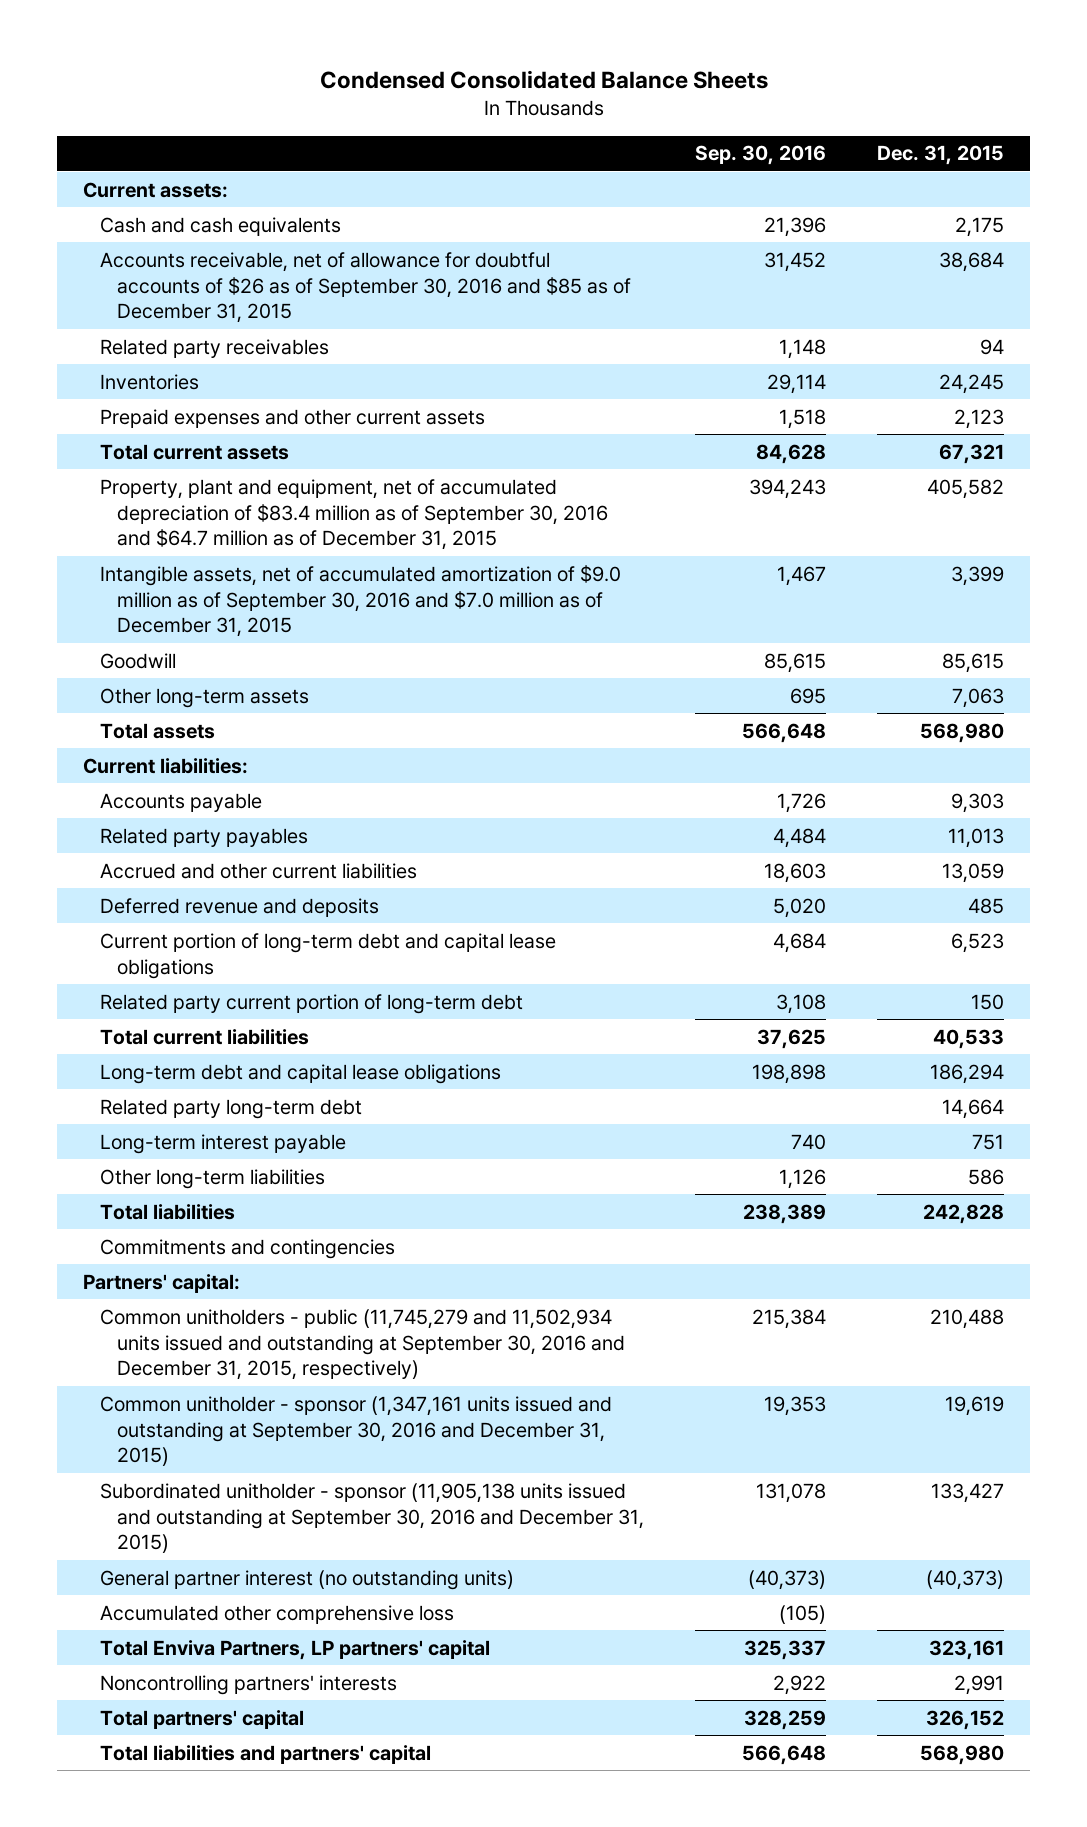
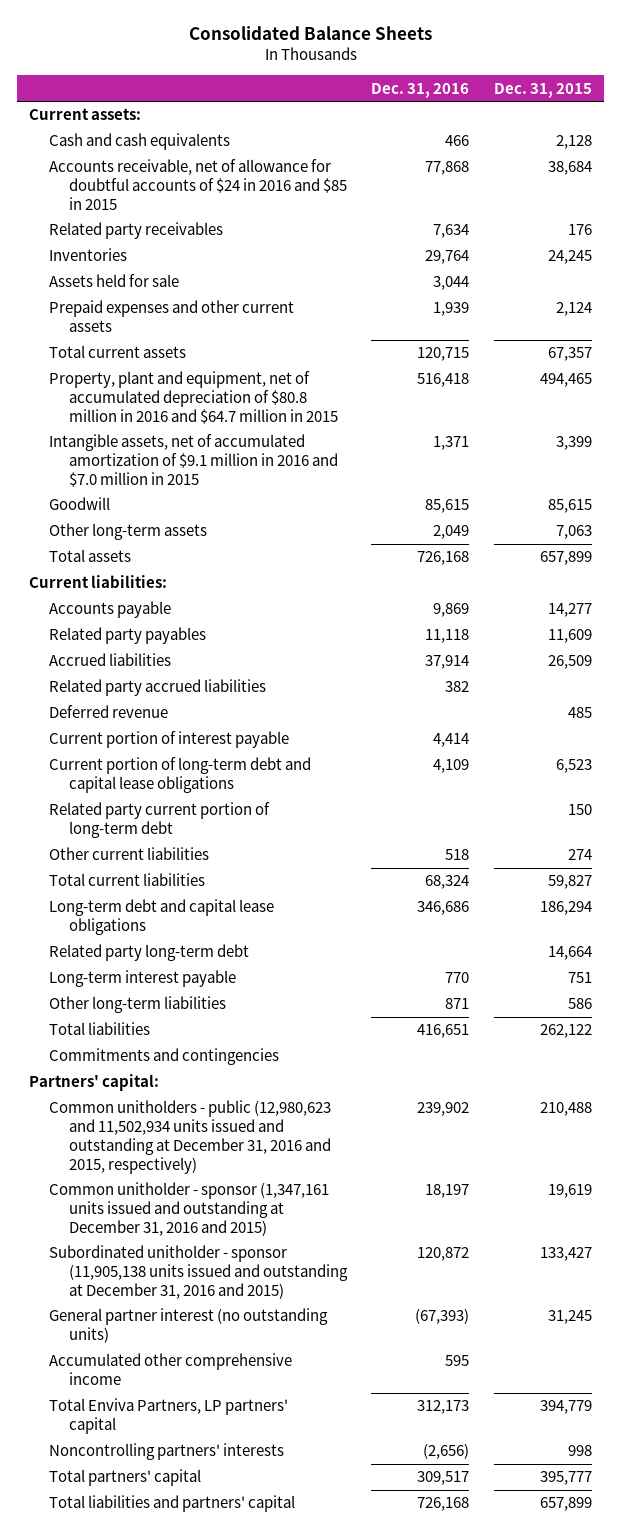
- Condensed Consolidated Balance Sheets
+ Consolidated Balance Sheets
- | Sep. 30, 2016 | Dec. 31, 2015
+ | Dec. 31, 2016 | Dec. 31, 2015
- Cash and cash equivalents | 21,396 | 2,175
- Accounts receivable, net of allowance for doubtful accounts of $26 as of September 30, 2016 and $85 as of December 31, 2015 | 31,452 | 38,684
- Related party receivables | 1,148 | 94
+ Cash and cash equivalents | 466 | 2,128
+ Accounts receivable, net of allowance for doubtful accounts of $24 in 2016 and $85 in 2015 | 77,868 | 38,684
+ Related party receivables | 7,634 | 176
- Prepaid expenses and other current assets | 1,518 | 2,123
- Total current assets | 84,628 | 67,321
- Property, plant and equipment, net of accumulated depreciation of $83.4 million as of September 30, 2016 and $64.7 million as of December 31, 2015 | 394,243 | 405,582
- Intangible assets, net of accumulated amortization of $9.0 million as of September 30, 2016 and $7.0 million as of December 31, 2015 | 1,467 | 3,399
+ Assets held for sale | 3,044 |
+ Prepaid expenses and other current assets | 1,939 | 2,124
+ Total current assets | 120,715 | 67,357
+ Property, plant and equipment, net of accumulated depreciation of $80.8 million in 2016 and $64.7 million in 2015 | 516,418 | 494,465
+ Intangible assets, net of accumulated amortization of $9.1 million in 2016 and $7.0 million in 2015 | 1,371 | 3,399
- Total assets | 566,648 | 568,980
+ Total assets | 726,168 | 657,899
- Accounts payable | 1,726 | 9,303
- Related party payables | 4,484 | 11,013
- Accrued and other current liabilities | 18,603 | 13,059
- Deferred revenue and deposits | 5,020 | 485
+ Accounts payable | 9,869 | 14,277
+ Related party payables | 11,118 | 11,609
+ Accrued liabilities | 37,914 | 26,509
+ Related party accrued liabilities | 382 |
+ Deferred revenue | | 485
+ Current portion of interest payable | 4,414 |
- Total current liabilities | 37,625 | 40,533
+ Other current liabilities | 518 | 274
+ Total current liabilities | 68,324 | 59,827
- Total liabilities | 238,389 | 242,828
+ Total liabilities | 416,651 | 262,122
- Common unitholders - public (11,745,279 and 11,502,934 units issued and outstanding at September 30, 2016 and December 31, 2015, respectively) | 215,384 | 210,488
- Common unitholder - sponsor (1,347,161 units issued and outstanding at September 30, 2016 and December 31, 2015) | 19,353 | 19,619
- Subordinated unitholder - sponsor (11,905,138 units issued and outstanding at September 30, 2016 and December 31, 2015) | 131,078 | 133,427
- General partner interest (no outstanding units) | (40,373) | (40,373)
- Accumulated other comprehensive loss | (105) |
- Total Enviva Partners, LP partners' capital | 325,337 | 323,161
- Noncontrolling partners' interests | 2,922 | 2,991
- Total partners' capital | 328,259 | 326,152
- Total liabilities and partners' capital | 566,648 | 568,980
+ Common unitholders - public (12,980,623 and 11,502,934 units issued and outstanding at December 31, 2016 and 2015, respectively) | 239,902 | 210,488
+ Common unitholder - sponsor (1,347,161 units issued and outstanding at December 31, 2016 and 2015) | 18,197 | 19,619
+ Subordinated unitholder - sponsor (11,905,138 units issued and outstanding at December 31, 2016 and 2015) | 120,872 | 133,427
+ General partner interest (no outstanding units) | (67,393) | 31,245
+ Accumulated other comprehensive income | 595 |
+ Total Enviva Partners, LP partners' capital | 312,173 | 394,779
+ Noncontrolling partners' interests | (2,656) | 998
+ Total partners' capital | 309,517 | 395,777
+ Total liabilities and partners' capital | 726,168 | 657,899

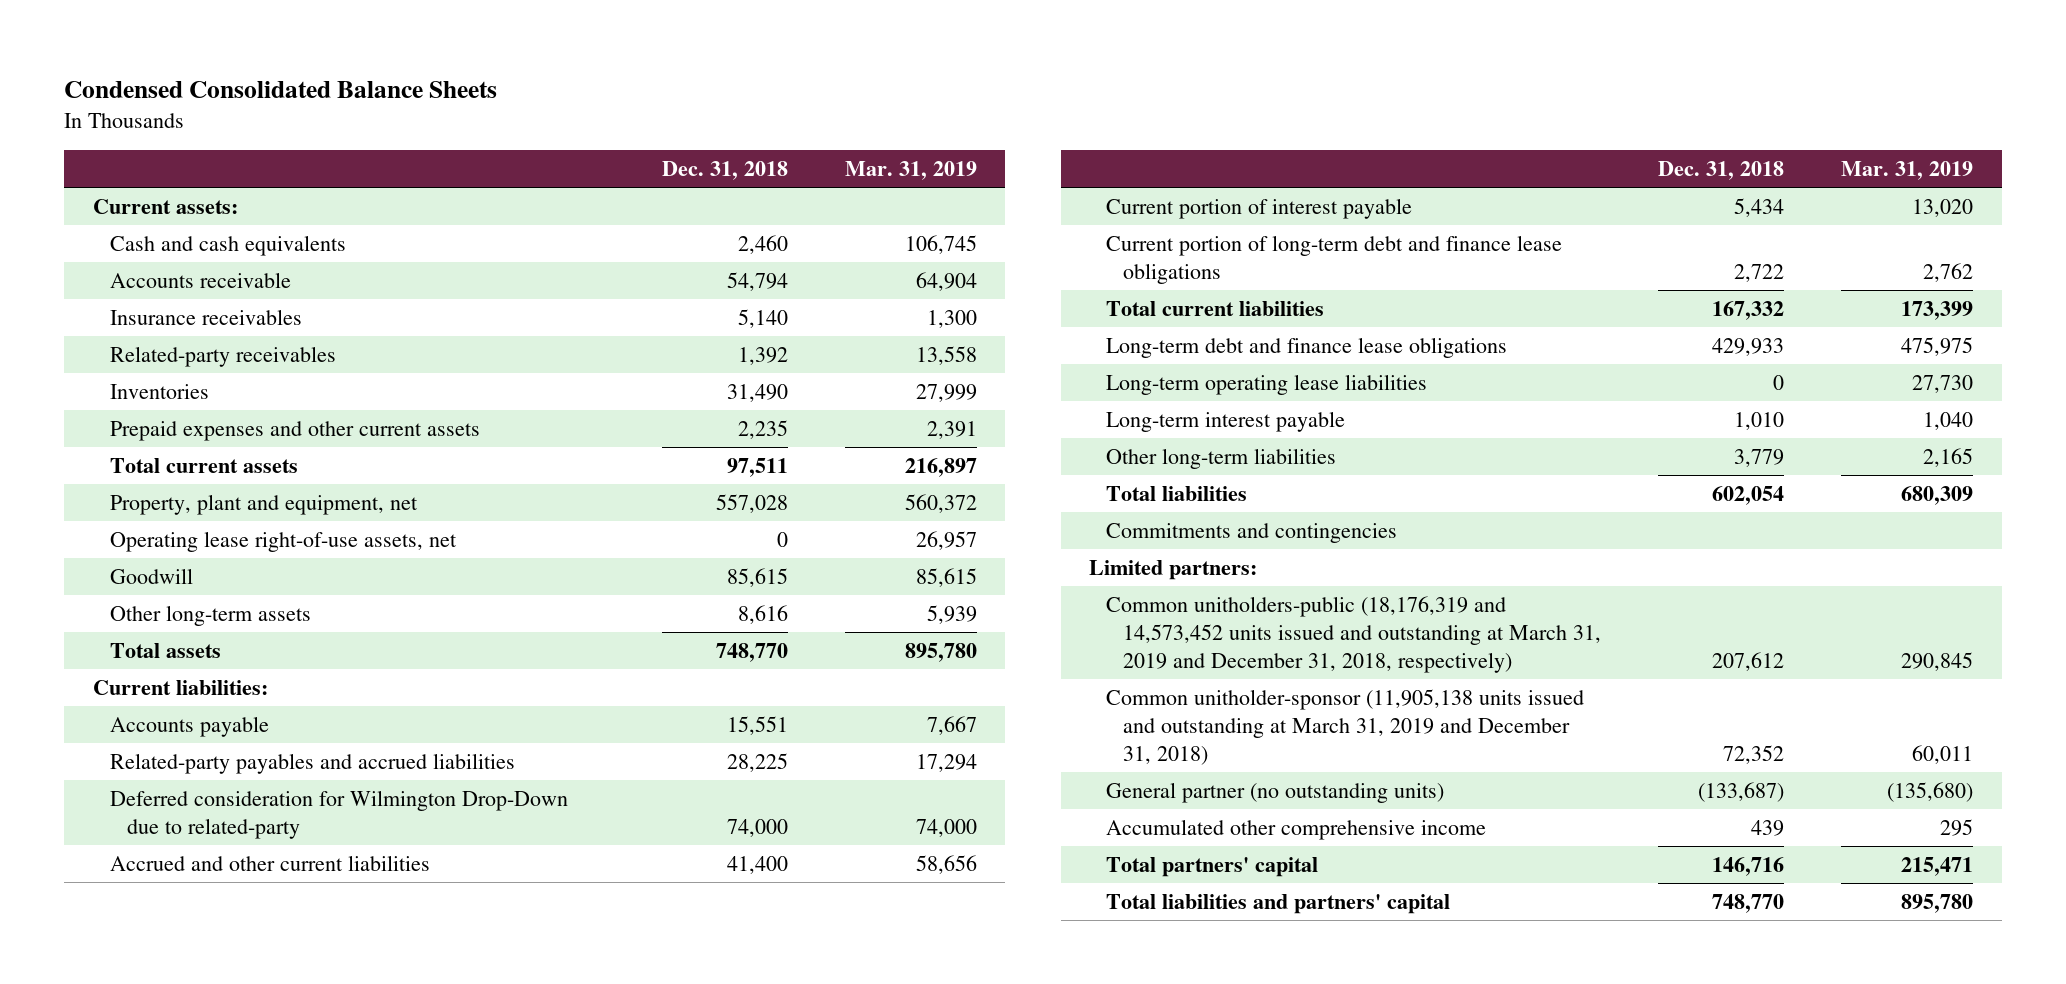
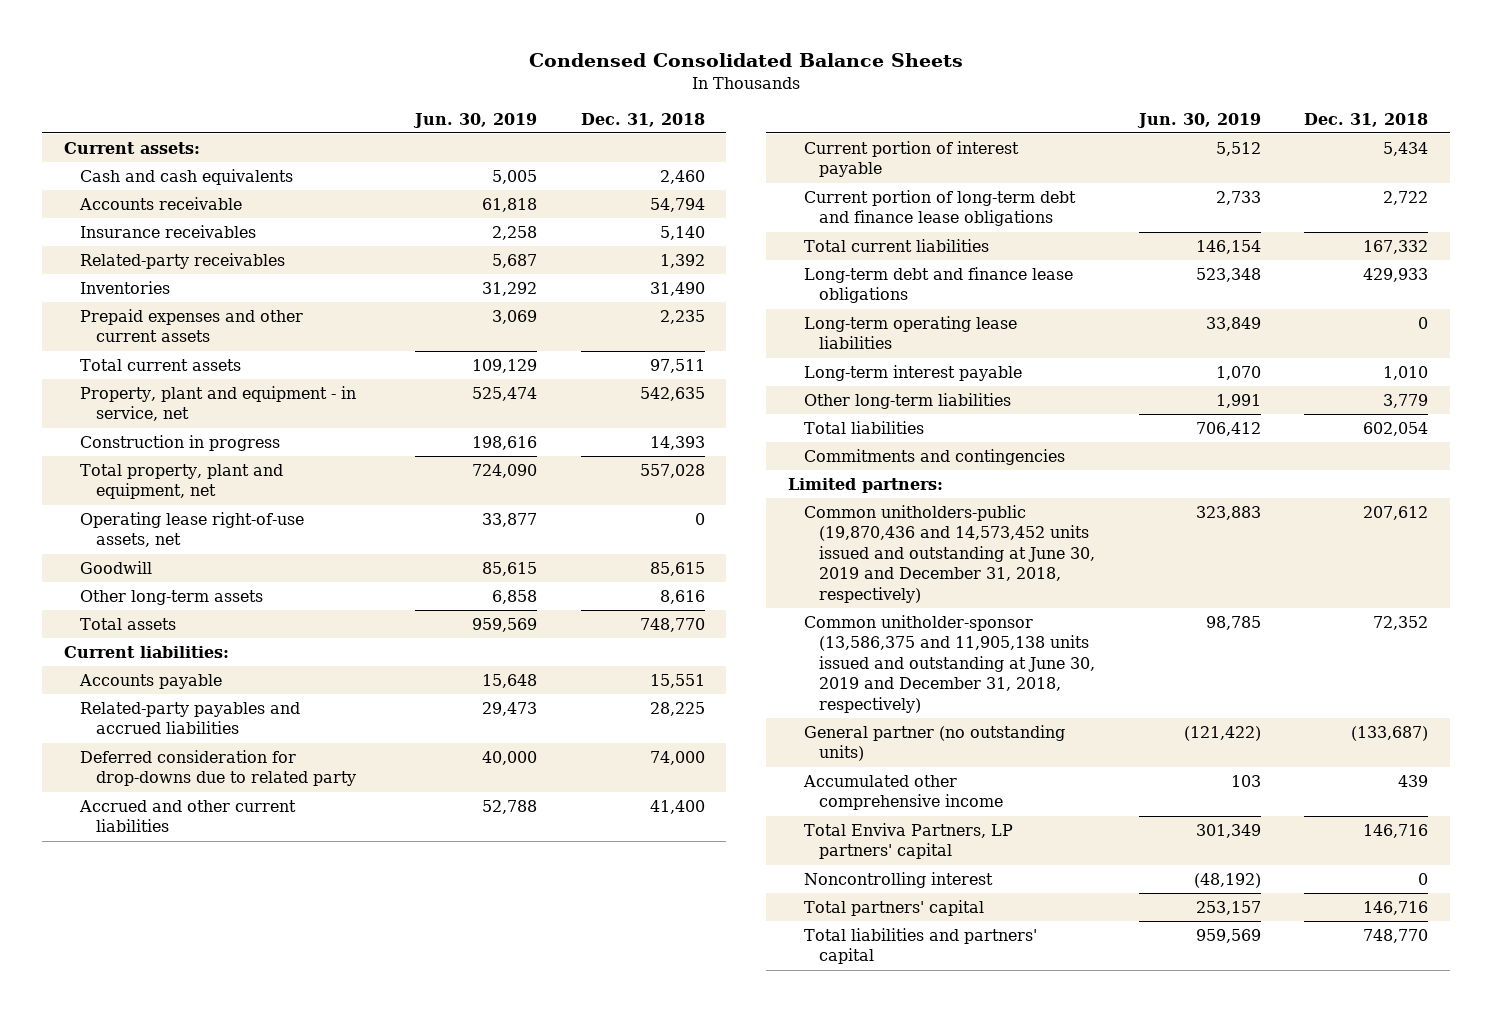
- | Dec. 31, 2018 | Mar. 31, 2019
+ | Jun. 30, 2019 | Dec. 31, 2018
- Property, plant and equipment, net | 557,028 | 560,372
+ Property, plant and equipment - in service, net | 525,474 | 542,635
+ Construction in progress | 198,616 | 14,393
+ Total property, plant and equipment, net | 724,090 | 557,028
- Deferred consideration for Wilmington Drop-Down due to related-party | 74,000 | 74,000
+ Deferred consideration for drop-downs due to related party | 40,000 | 74,000
- Common unitholders-public (18,176,319 and 14,573,452 units issued and outstanding at March 31, 2019 and December 31, 2018, respectively) | 207,612 | 290,845
- Common unitholder-sponsor (11,905,138 units issued and outstanding at March 31, 2019 and December 31, 2018) | 72,352 | 60,011
+ Common unitholders-public (19,870,436 and 14,573,452 units issued and outstanding at June 30, 2019 and December 31, 2018, respectively) | 323,883 | 207,612
+ Common unitholder-sponsor (13,586,375 and 11,905,138 units issued and outstanding at June 30, 2019 and December 31, 2018, respectively) | 98,785 | 72,352
+ Total Enviva Partners, LP partners' capital | 301,349 | 146,716
+ Noncontrolling interest | (48,192) | 0

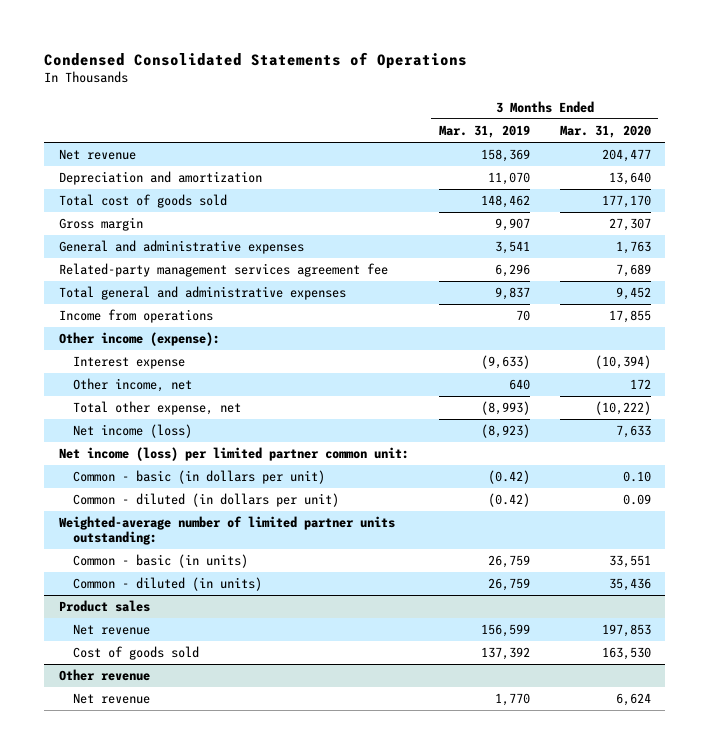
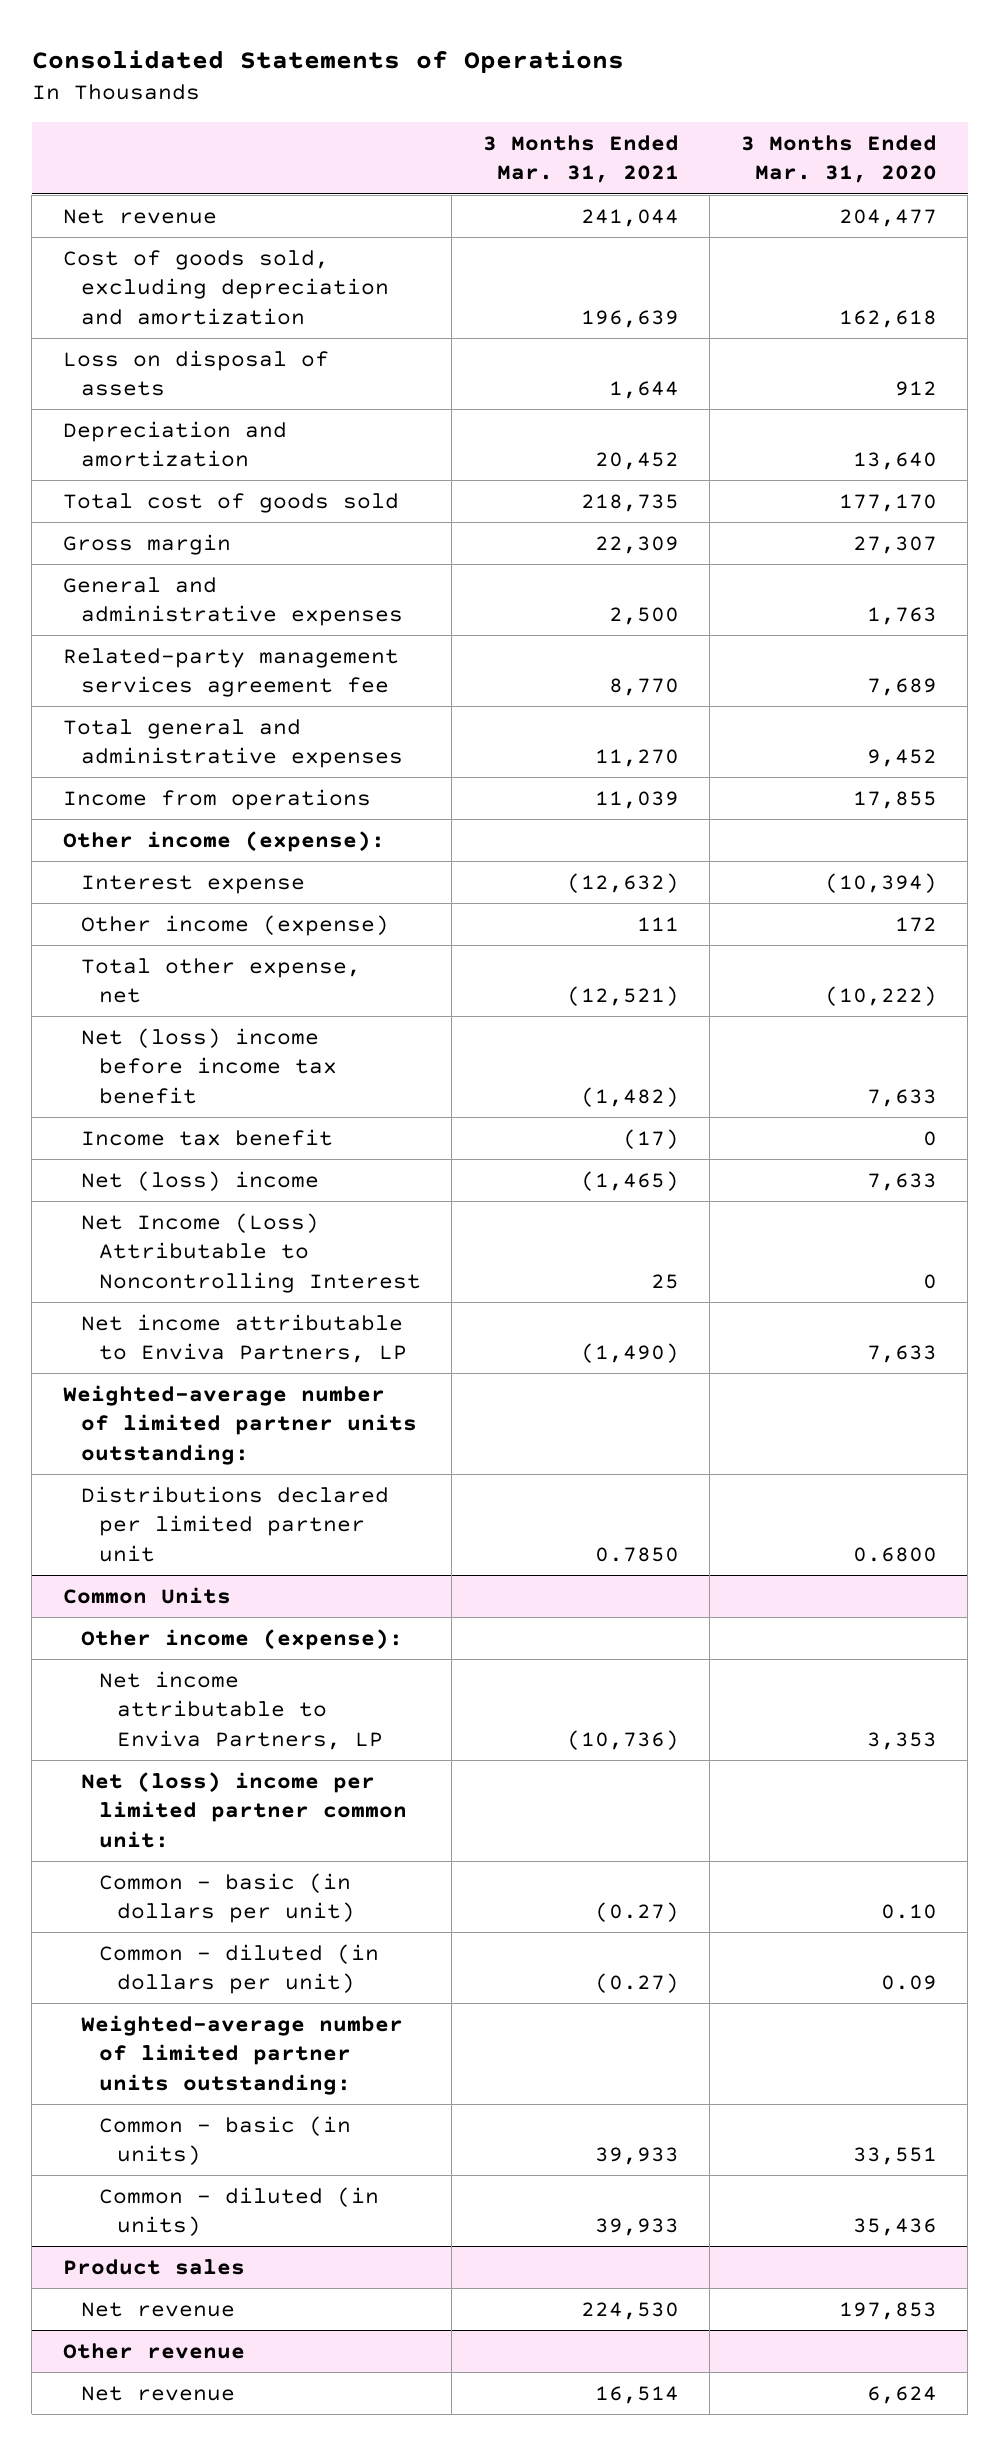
- Condensed Consolidated Statements of Operations
+ Consolidated Statements of Operations
- | 3 Months Ended Mar. 31, 2019 | 3 Months Ended Mar. 31, 2020
+ | 3 Months Ended Mar. 31, 2021 | 3 Months Ended Mar. 31, 2020
+ Cost of goods sold, excluding depreciation and amortization | 196,639 | 162,618
+ Loss on disposal of assets | 1,644 | 912
- Other income, net | 640 | 172
+ Other income (expense) | 111 | 172
- Net income (loss) | (8,923) | 7,633
- Net income (loss) per limited partner common unit:
+ Net (loss) income before income tax benefit | (1,482) | 7,633
+ Income tax benefit | (17) | 0
+ Net (loss) income | (1,465) | 7,633
+ Net Income (Loss) Attributable to Noncontrolling Interest | 25 | 0
+ Net income attributable to Enviva Partners, LP | (1,490) | 7,633
+ Weighted-average number of limited partner units outstanding:
+ Distributions declared per limited partner unit | 0.7850 | 0.6800
+ Common Units
+ Other income (expense):
+ Net income attributable to Enviva Partners, LP | (10,736) | 3,353
+ Net (loss) income per limited partner common unit:
@ Product sales
- Cost of goods sold | 137,392 | 163,530

